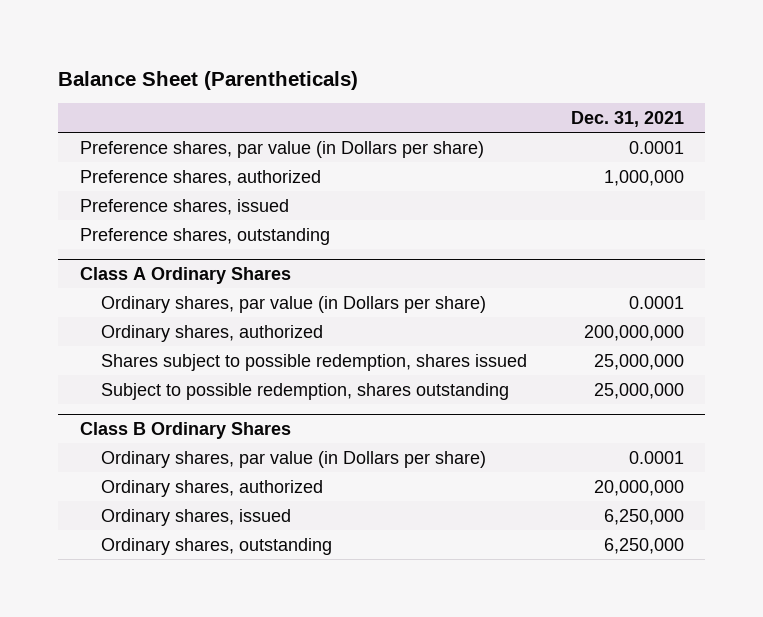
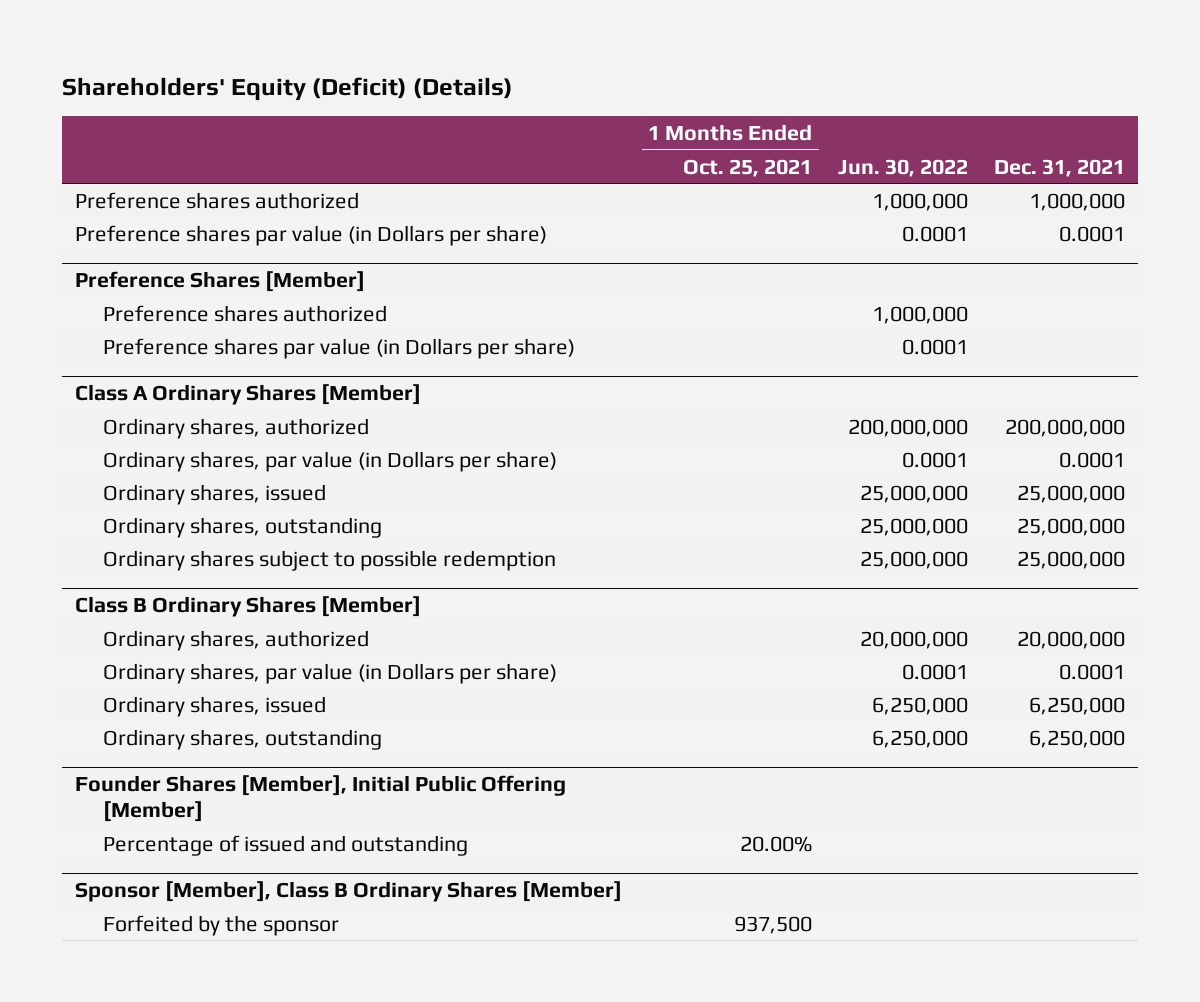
- Balance Sheet (Parentheticals)
+ Shareholders' Equity (Deficit) (Details)
- | Dec. 31, 2021
+ | 1 Months Ended Oct. 25, 2021 | Jun. 30, 2022 | Dec. 31, 2021
- Preference shares, par value (in Dollars per share) | 0.0001
- Preference shares, authorized | 1,000,000
- Preference shares, issued
- Preference shares, outstanding
- Class A Ordinary Shares
- Ordinary shares, par value (in Dollars per share) | 0.0001
+ Preference shares authorized | | 1,000,000 | 1,000,000
+ Preference shares par value (in Dollars per share) | | 0.0001 | 0.0001
+ Preference Shares [Member]
+ Preference shares authorized | | 1,000,000 |
+ Preference shares par value (in Dollars per share) | | 0.0001 |
+ Class A Ordinary Shares [Member]
- Shares subject to possible redemption, shares issued | 25,000,000
- Subject to possible redemption, shares outstanding | 25,000,000
- Class B Ordinary Shares
+ Ordinary shares, issued | | 25,000,000 | 25,000,000
+ Ordinary shares, outstanding | | 25,000,000 | 25,000,000
+ Ordinary shares subject to possible redemption | | 25,000,000 | 25,000,000
+ Class B Ordinary Shares [Member]
+ Ordinary shares, par value (in Dollars per share) | | 0.0001 | 0.0001
+ Founder Shares [Member], Initial Public Offering [Member]
+ Percentage of issued and outstanding | 20.00% | |
+ Sponsor [Member], Class B Ordinary Shares [Member]
+ Forfeited by the sponsor | 937,500 | |

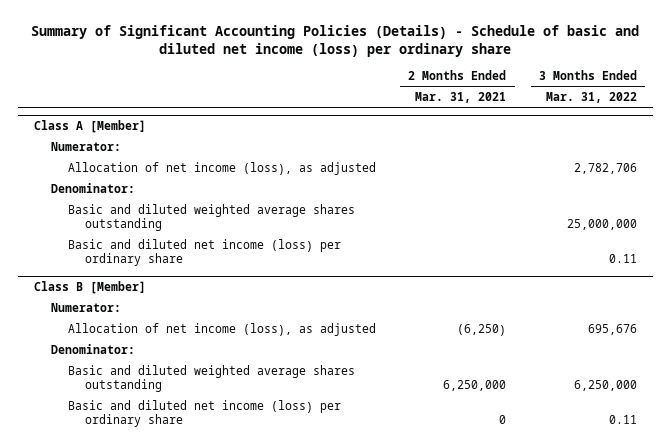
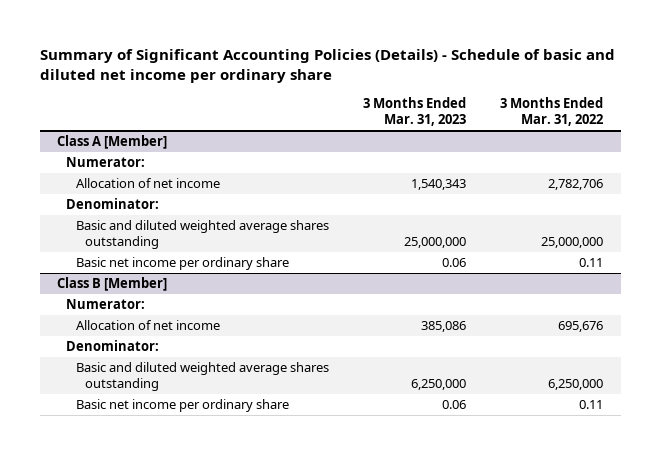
- Summary of Significant Accounting Policies (Details) - Schedule of basic and diluted net income (loss) per ordinary share
+ Summary of Significant Accounting Policies (Details) - Schedule of basic and diluted net income per ordinary share
- | 2 Months Ended Mar. 31, 2021 | 3 Months Ended Mar. 31, 2022
+ | 3 Months Ended Mar. 31, 2023 | 3 Months Ended Mar. 31, 2022
@ Class A [Member]
- Allocation of net income (loss), as adjusted | | 2,782,706
+ Allocation of net income | 1,540,343 | 2,782,706
- Basic and diluted net income (loss) per ordinary share | | 0.11
+ Basic net income per ordinary share | 0.06 | 0.11
@ Class B [Member]
- Allocation of net income (loss), as adjusted | (6,250) | 695,676
+ Allocation of net income | 385,086 | 695,676
- Basic and diluted net income (loss) per ordinary share | 0 | 0.11
+ Basic net income per ordinary share | 0.06 | 0.11

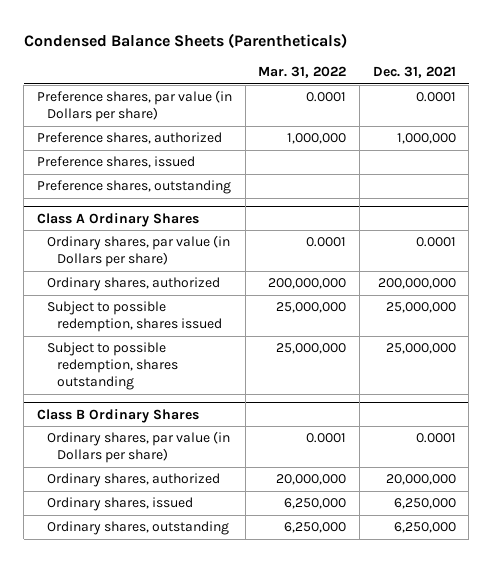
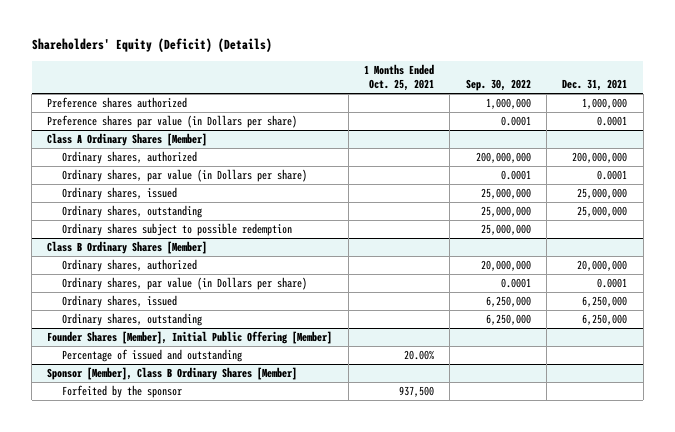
- Condensed Balance Sheets (Parentheticals)
+ Shareholders' Equity (Deficit) (Details)
- | Mar. 31, 2022 | Dec. 31, 2021
+ | 1 Months Ended Oct. 25, 2021 | Sep. 30, 2022 | Dec. 31, 2021
- Preference shares, par value (in Dollars per share) | 0.0001 | 0.0001
- Preference shares, authorized | 1,000,000 | 1,000,000
- Preference shares, issued
- Preference shares, outstanding
- Class A Ordinary Shares
- Ordinary shares, par value (in Dollars per share) | 0.0001 | 0.0001
+ Preference shares authorized | | 1,000,000 | 1,000,000
+ Preference shares par value (in Dollars per share) | | 0.0001 | 0.0001
+ Class A Ordinary Shares [Member]
- Subject to possible redemption, shares issued | 25,000,000 | 25,000,000
- Subject to possible redemption, shares outstanding | 25,000,000 | 25,000,000
- Class B Ordinary Shares
+ Ordinary shares, issued | | 25,000,000 | 25,000,000
+ Ordinary shares, outstanding | | 25,000,000 | 25,000,000
+ Ordinary shares subject to possible redemption | | 25,000,000 |
+ Class B Ordinary Shares [Member]
+ Ordinary shares, par value (in Dollars per share) | | 0.0001 | 0.0001
+ Founder Shares [Member], Initial Public Offering [Member]
+ Percentage of issued and outstanding | 20.00% | |
+ Sponsor [Member], Class B Ordinary Shares [Member]
+ Forfeited by the sponsor | 937,500 | |

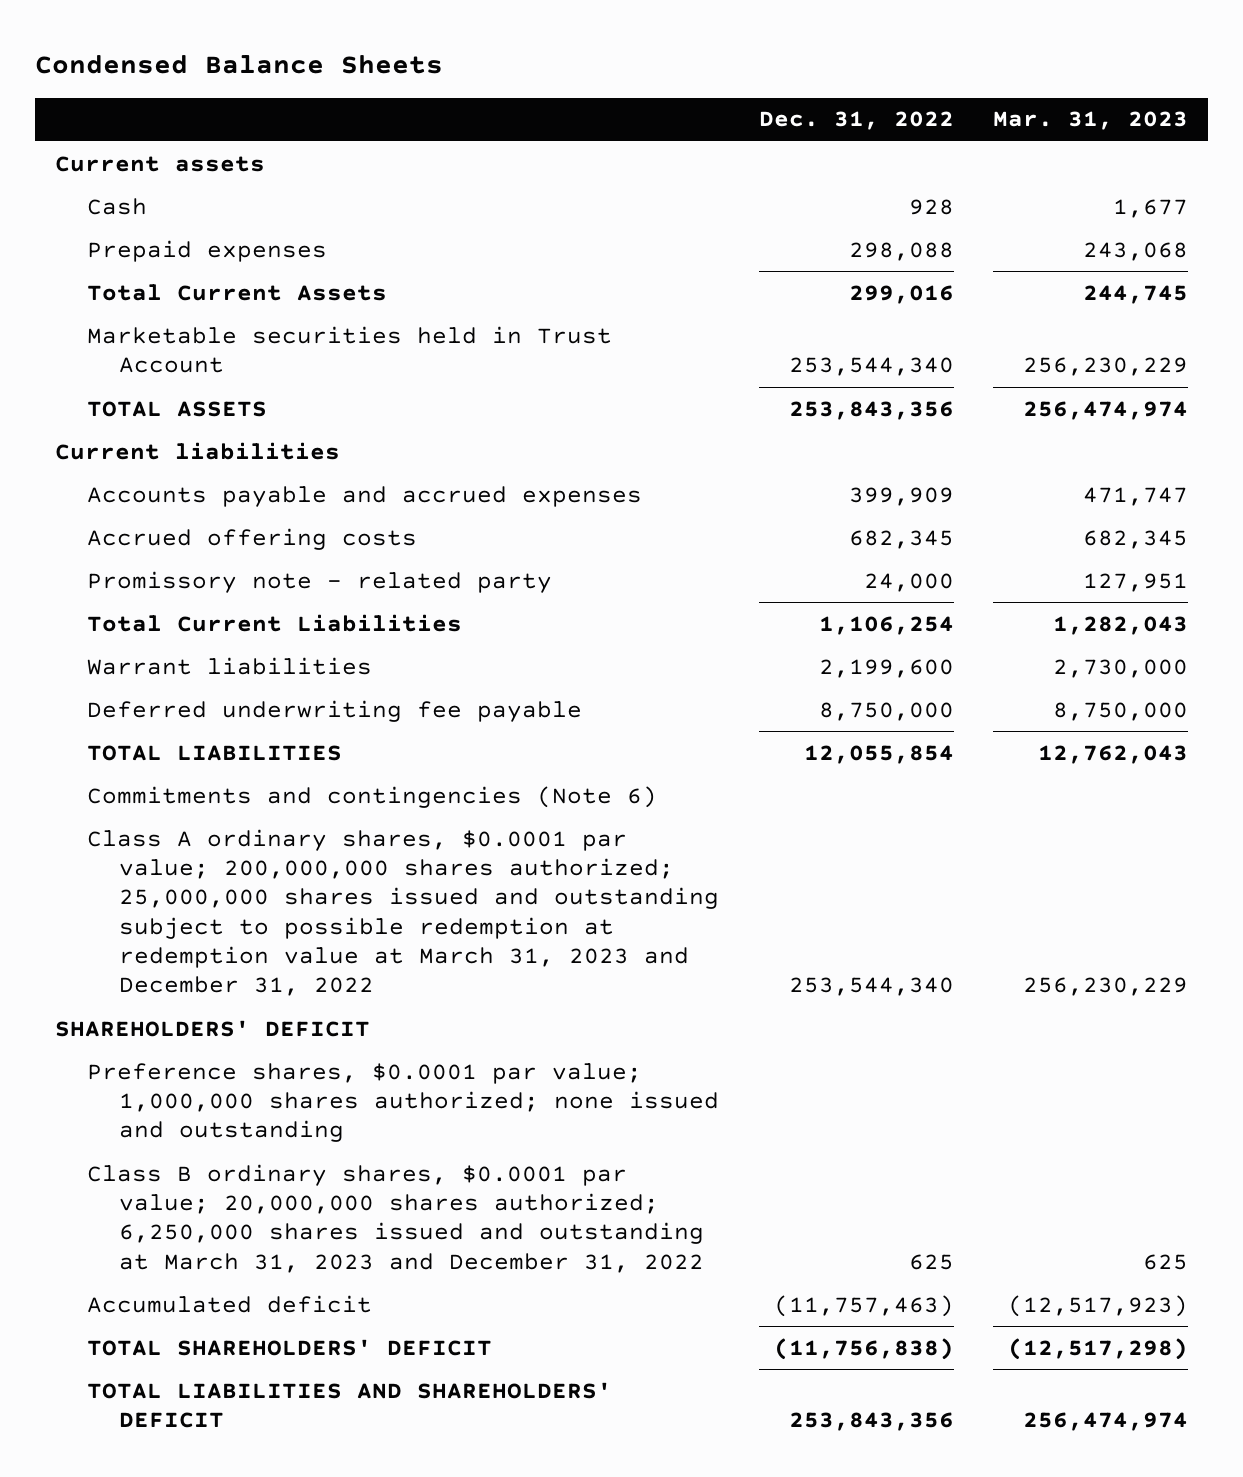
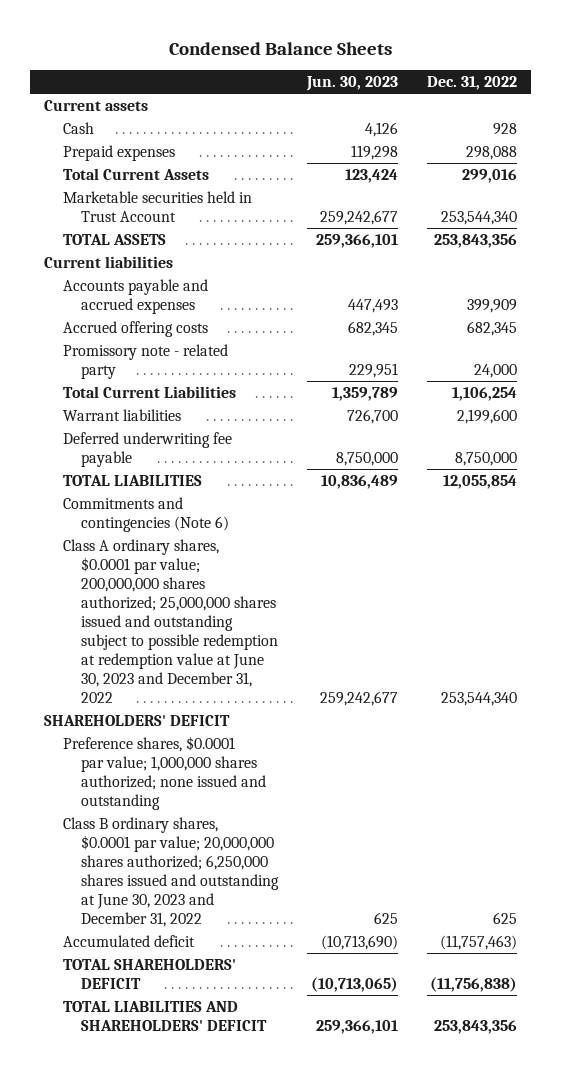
- | Dec. 31, 2022 | Mar. 31, 2023
+ | Jun. 30, 2023 | Dec. 31, 2022
- Class A ordinary shares, $0.0001 par value; 200,000,000 shares authorized; 25,000,000 shares issued and outstanding subject to possible redemption at redemption value at March 31, 2023 and December 31, 2022 | 253,544,340 | 256,230,229
+ Class A ordinary shares, $0.0001 par value; 200,000,000 shares authorized; 25,000,000 shares issued and outstanding subject to possible redemption at redemption value at June 30, 2023 and December 31, 2022 | 259,242,677 | 253,544,340
- Class B ordinary shares, $0.0001 par value; 20,000,000 shares authorized; 6,250,000 shares issued and outstanding at March 31, 2023 and December 31, 2022 | 625 | 625
+ Class B ordinary shares, $0.0001 par value; 20,000,000 shares authorized; 6,250,000 shares issued and outstanding at June 30, 2023 and December 31, 2022 | 625 | 625

